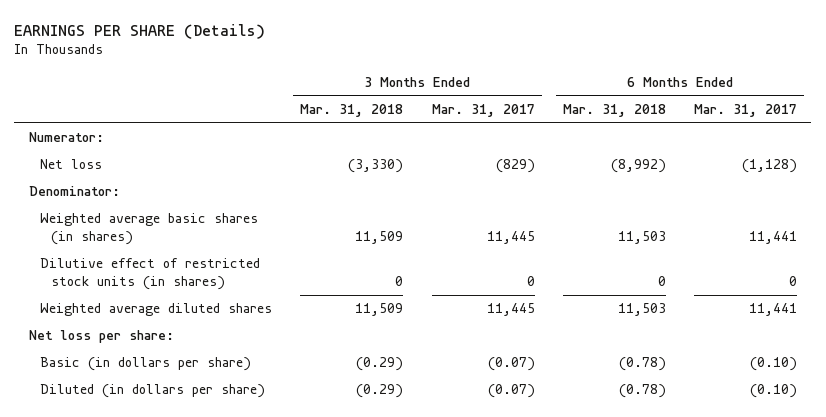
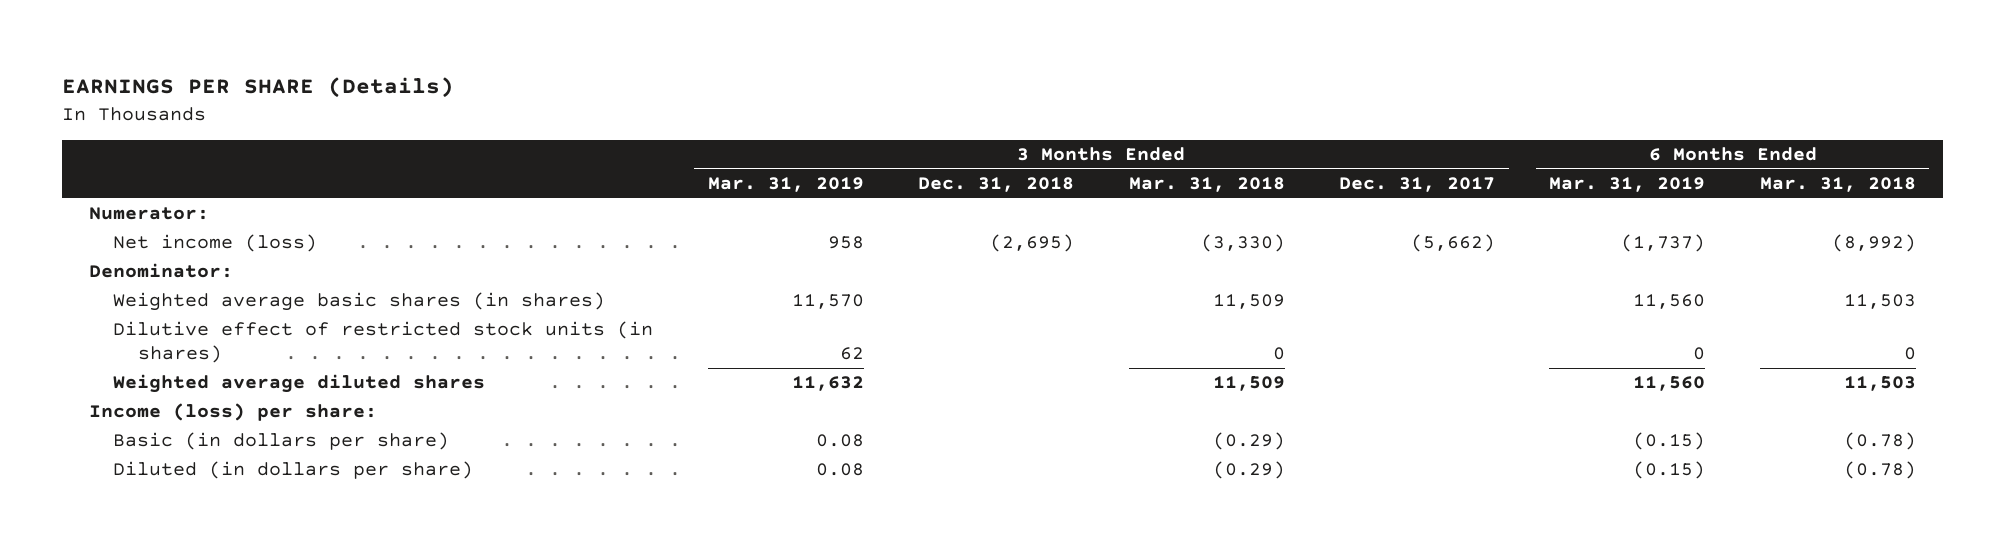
- | 3 Months Ended Mar. 31, 2018 | 3 Months Ended Mar. 31, 2017 | 6 Months Ended Mar. 31, 2018 | 6 Months Ended Mar. 31, 2017
+ | 3 Months Ended Mar. 31, 2019 | 3 Months Ended Dec. 31, 2018 | 3 Months Ended Mar. 31, 2018 | 3 Months Ended Dec. 31, 2017 | 6 Months Ended Mar. 31, 2019 | 6 Months Ended Mar. 31, 2018
- Net loss | (3,330) | (829) | (8,992) | (1,128)
+ Net income (loss) | 958 | (2,695) | (3,330) | (5,662) | (1,737) | (8,992)
- Net loss per share:
+ Income (loss) per share:

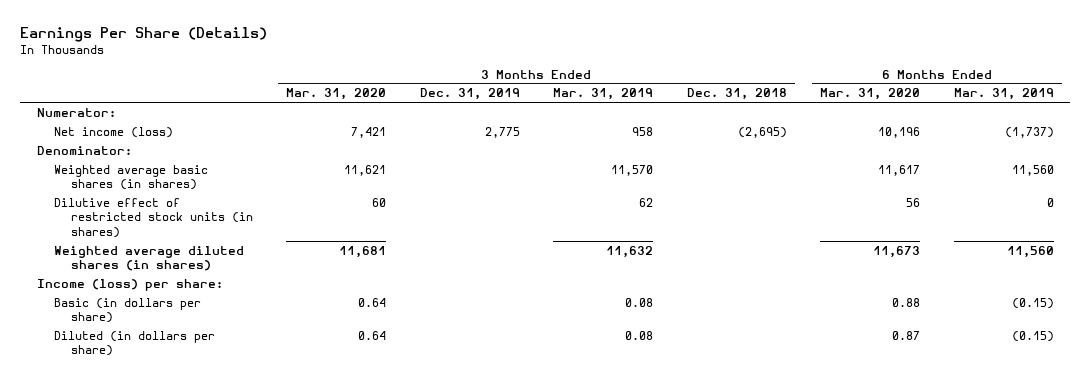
- EARNINGS PER SHARE (Details)
+ Earnings Per Share (Details)
- | 3 Months Ended Mar. 31, 2019 | 3 Months Ended Dec. 31, 2018 | 3 Months Ended Mar. 31, 2018 | 3 Months Ended Dec. 31, 2017 | 6 Months Ended Mar. 31, 2019 | 6 Months Ended Mar. 31, 2018
+ | 3 Months Ended Mar. 31, 2020 | 3 Months Ended Dec. 31, 2019 | 3 Months Ended Mar. 31, 2019 | 3 Months Ended Dec. 31, 2018 | 6 Months Ended Mar. 31, 2020 | 6 Months Ended Mar. 31, 2019
- Weighted average diluted shares | 11,632 | | 11,509 | | 11,560 | 11,503
+ Weighted average diluted shares (in shares) | 11,681 | | 11,632 | | 11,673 | 11,560

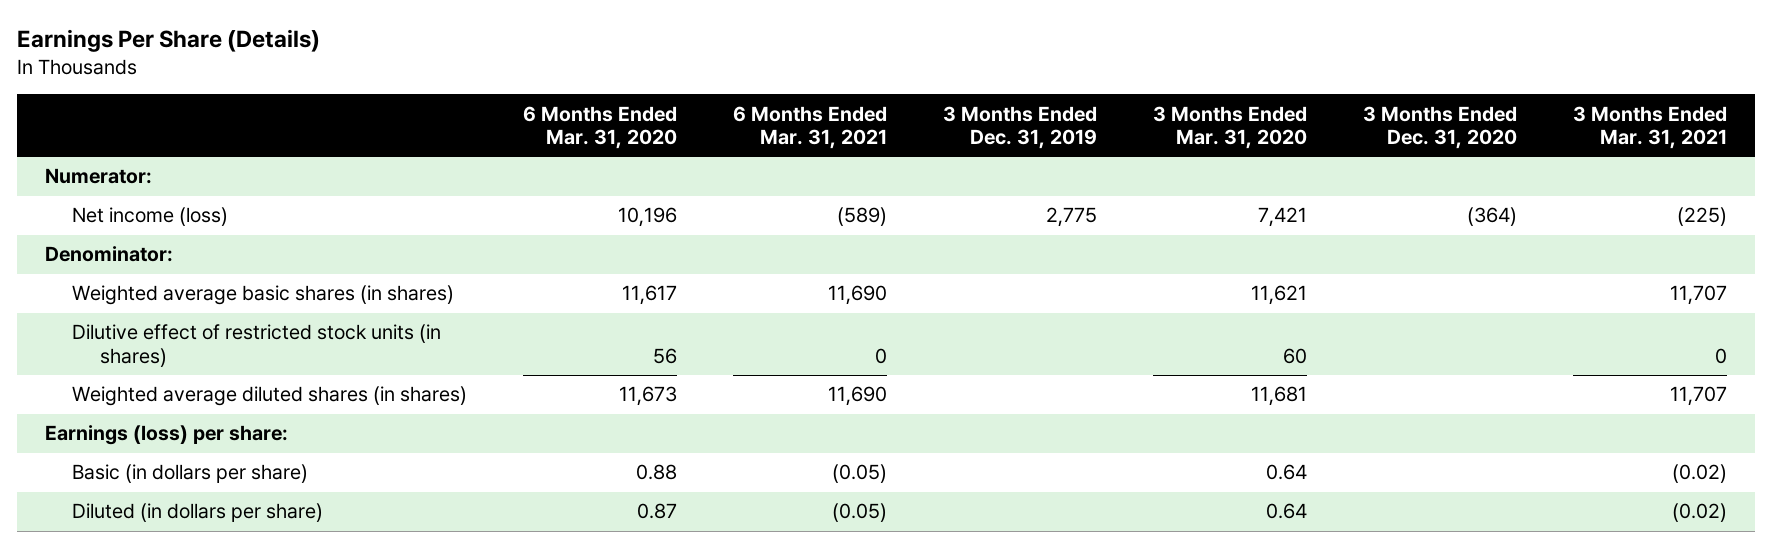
- | 3 Months Ended Mar. 31, 2020 | 3 Months Ended Dec. 31, 2019 | 3 Months Ended Mar. 31, 2019 | 3 Months Ended Dec. 31, 2018 | 6 Months Ended Mar. 31, 2020 | 6 Months Ended Mar. 31, 2019
+ | 6 Months Ended Mar. 31, 2020 | 6 Months Ended Mar. 31, 2021 | 3 Months Ended Dec. 31, 2019 | 3 Months Ended Mar. 31, 2020 | 3 Months Ended Dec. 31, 2020 | 3 Months Ended Mar. 31, 2021
- Income (loss) per share:
+ Earnings (loss) per share:

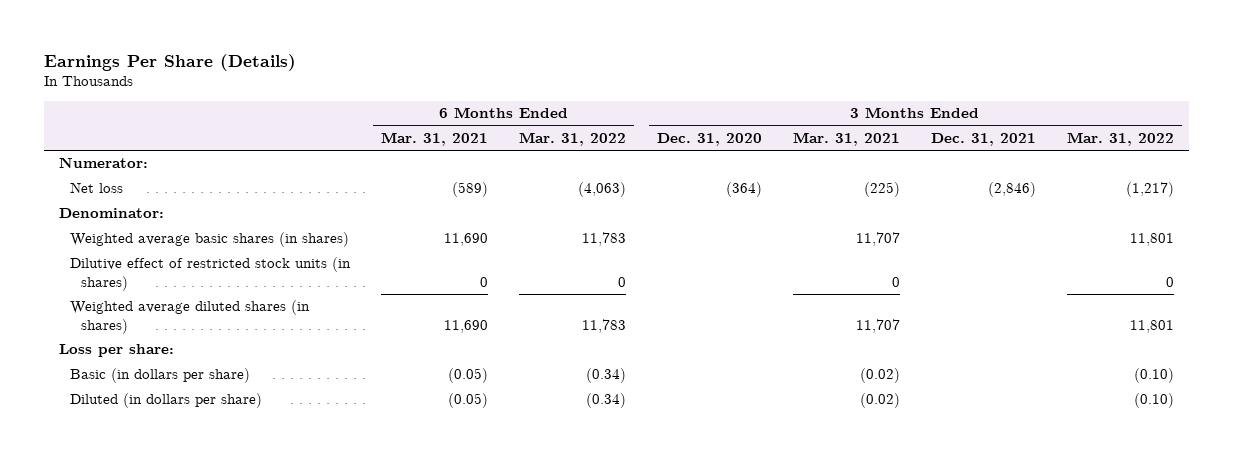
- | 6 Months Ended Mar. 31, 2020 | 6 Months Ended Mar. 31, 2021 | 3 Months Ended Dec. 31, 2019 | 3 Months Ended Mar. 31, 2020 | 3 Months Ended Dec. 31, 2020 | 3 Months Ended Mar. 31, 2021
+ | 6 Months Ended Mar. 31, 2021 | 6 Months Ended Mar. 31, 2022 | 3 Months Ended Dec. 31, 2020 | 3 Months Ended Mar. 31, 2021 | 3 Months Ended Dec. 31, 2021 | 3 Months Ended Mar. 31, 2022
- Net income (loss) | 10,196 | (589) | 2,775 | 7,421 | (364) | (225)
+ Net loss | (589) | (4,063) | (364) | (225) | (2,846) | (1,217)
- Earnings (loss) per share:
+ Loss per share:

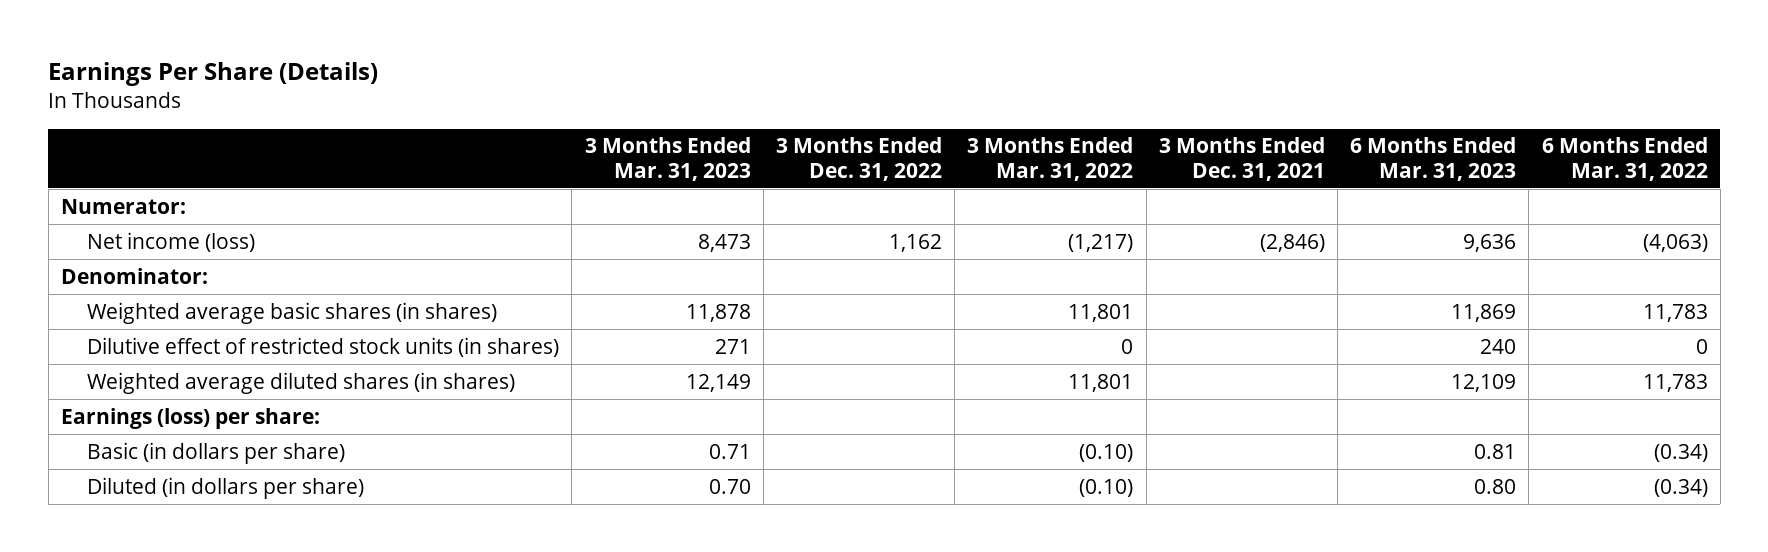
- | 6 Months Ended Mar. 31, 2021 | 6 Months Ended Mar. 31, 2022 | 3 Months Ended Dec. 31, 2020 | 3 Months Ended Mar. 31, 2021 | 3 Months Ended Dec. 31, 2021 | 3 Months Ended Mar. 31, 2022
+ | 3 Months Ended Mar. 31, 2023 | 3 Months Ended Dec. 31, 2022 | 3 Months Ended Mar. 31, 2022 | 3 Months Ended Dec. 31, 2021 | 6 Months Ended Mar. 31, 2023 | 6 Months Ended Mar. 31, 2022
- Net loss | (589) | (4,063) | (364) | (225) | (2,846) | (1,217)
+ Net income (loss) | 8,473 | 1,162 | (1,217) | (2,846) | 9,636 | (4,063)
- Loss per share:
+ Earnings (loss) per share:

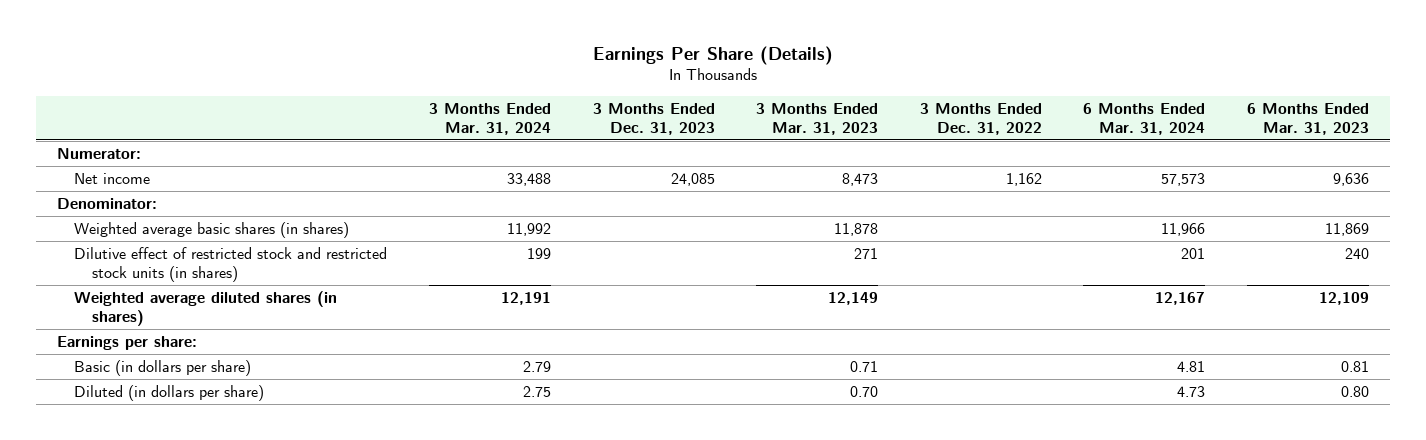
- | 3 Months Ended Mar. 31, 2023 | 3 Months Ended Dec. 31, 2022 | 3 Months Ended Mar. 31, 2022 | 3 Months Ended Dec. 31, 2021 | 6 Months Ended Mar. 31, 2023 | 6 Months Ended Mar. 31, 2022
+ | 3 Months Ended Mar. 31, 2024 | 3 Months Ended Dec. 31, 2023 | 3 Months Ended Mar. 31, 2023 | 3 Months Ended Dec. 31, 2022 | 6 Months Ended Mar. 31, 2024 | 6 Months Ended Mar. 31, 2023
- Net income (loss) | 8,473 | 1,162 | (1,217) | (2,846) | 9,636 | (4,063)
+ Net income | 33,488 | 24,085 | 8,473 | 1,162 | 57,573 | 9,636
- Dilutive effect of restricted stock units (in shares) | 271 | | 0 | | 240 | 0
+ Dilutive effect of restricted stock and restricted stock units (in shares) | 199 | | 271 | | 201 | 240
- Earnings (loss) per share:
+ Earnings per share:

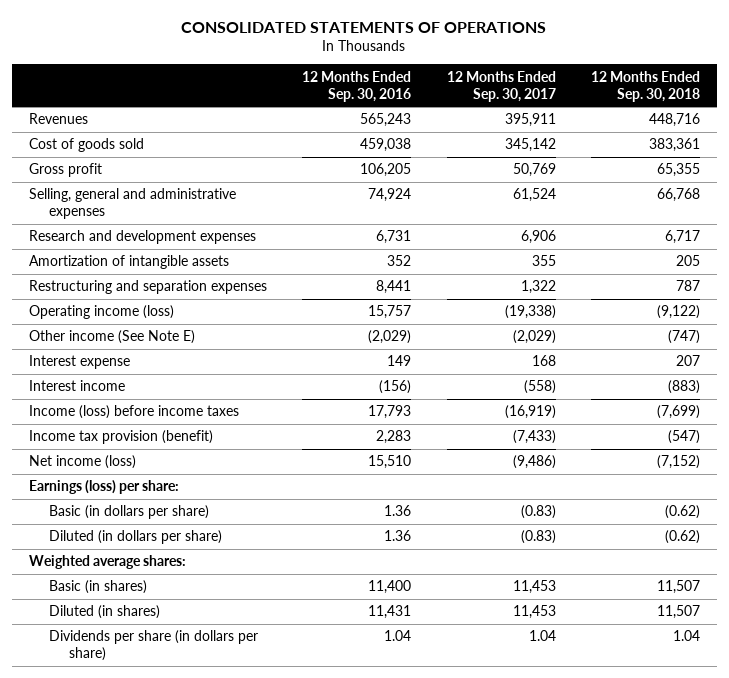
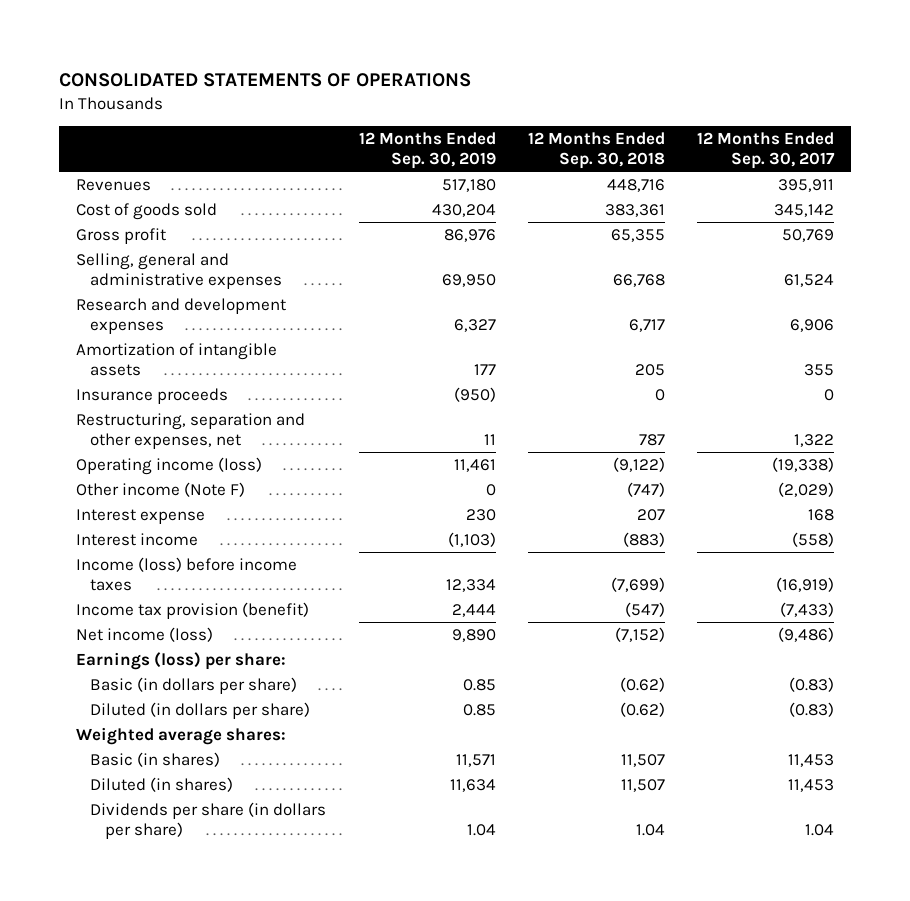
- | 12 Months Ended Sep. 30, 2016 | 12 Months Ended Sep. 30, 2017 | 12 Months Ended Sep. 30, 2018
+ | 12 Months Ended Sep. 30, 2019 | 12 Months Ended Sep. 30, 2018 | 12 Months Ended Sep. 30, 2017
- Restructuring and separation expenses | 8,441 | 1,322 | 787
+ Insurance proceeds | (950) | 0 | 0
+ Restructuring, separation and other expenses, net | 11 | 787 | 1,322
- Other income (See Note E) | (2,029) | (2,029) | (747)
+ Other income (Note F) | 0 | (747) | (2,029)

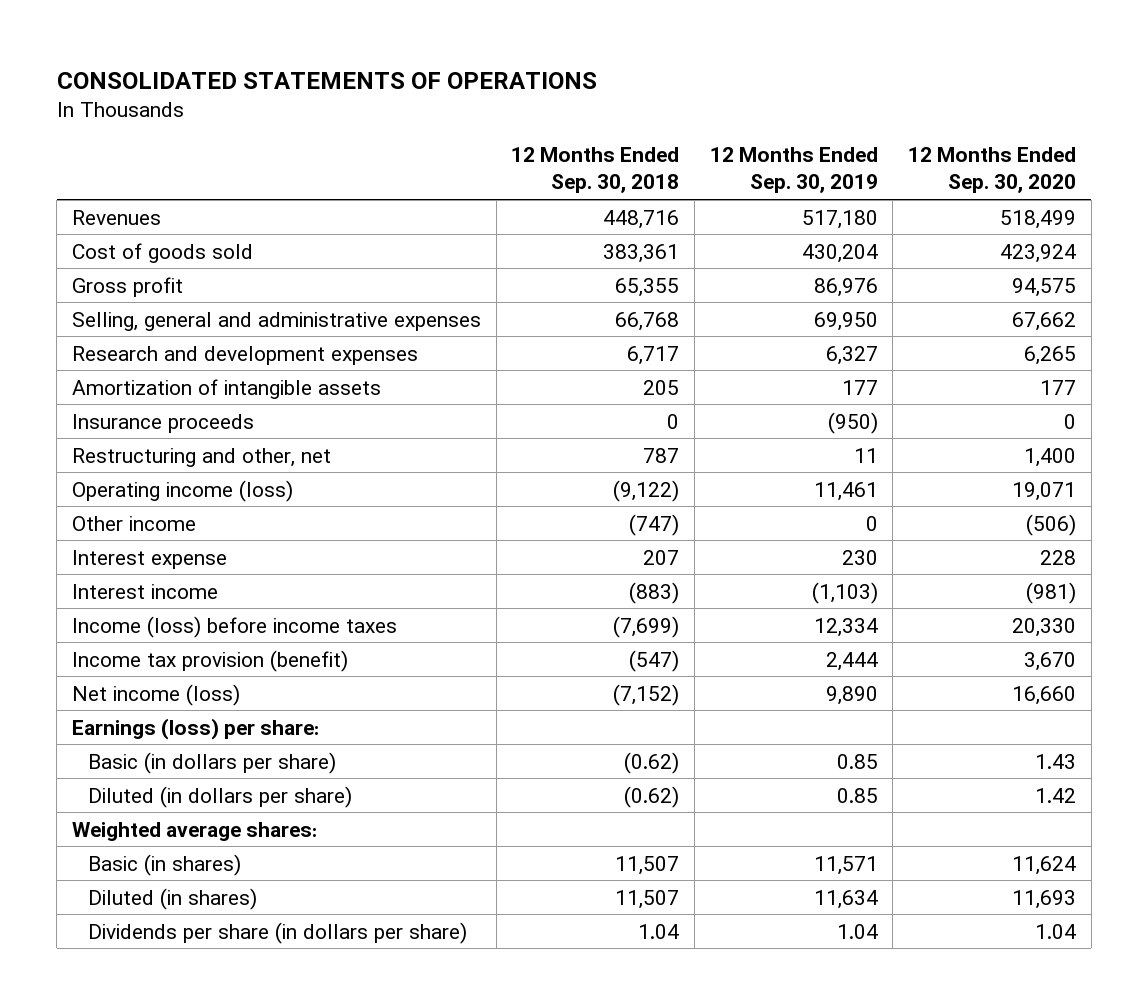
- | 12 Months Ended Sep. 30, 2019 | 12 Months Ended Sep. 30, 2018 | 12 Months Ended Sep. 30, 2017
+ | 12 Months Ended Sep. 30, 2018 | 12 Months Ended Sep. 30, 2019 | 12 Months Ended Sep. 30, 2020
- Restructuring, separation and other expenses, net | 11 | 787 | 1,322
+ Restructuring and other, net | 787 | 11 | 1,400
- Other income (Note F) | 0 | (747) | (2,029)
+ Other income | (747) | 0 | (506)

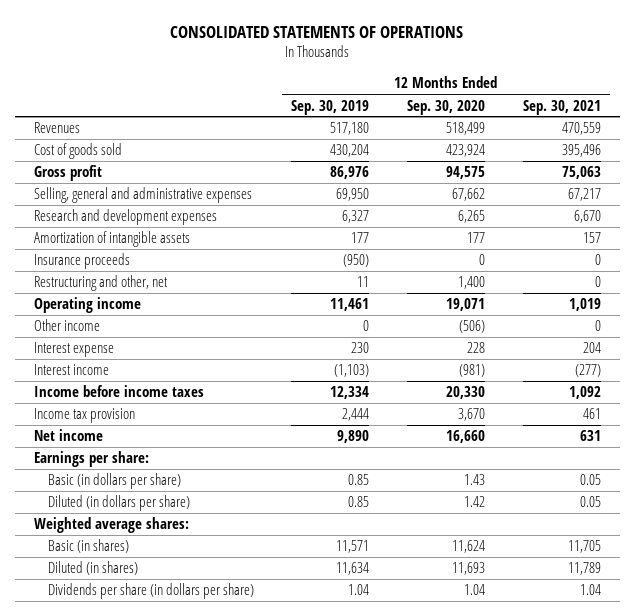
- | 12 Months Ended Sep. 30, 2018 | 12 Months Ended Sep. 30, 2019 | 12 Months Ended Sep. 30, 2020
+ | 12 Months Ended Sep. 30, 2019 | 12 Months Ended Sep. 30, 2020 | 12 Months Ended Sep. 30, 2021
- Operating income (loss) | (9,122) | 11,461 | 19,071
+ Operating income | 11,461 | 19,071 | 1,019
- Income (loss) before income taxes | (7,699) | 12,334 | 20,330
- Income tax provision (benefit) | (547) | 2,444 | 3,670
- Net income (loss) | (7,152) | 9,890 | 16,660
- Earnings (loss) per share:
+ Income before income taxes | 12,334 | 20,330 | 1,092
+ Income tax provision | 2,444 | 3,670 | 461
+ Net income | 9,890 | 16,660 | 631
+ Earnings per share:

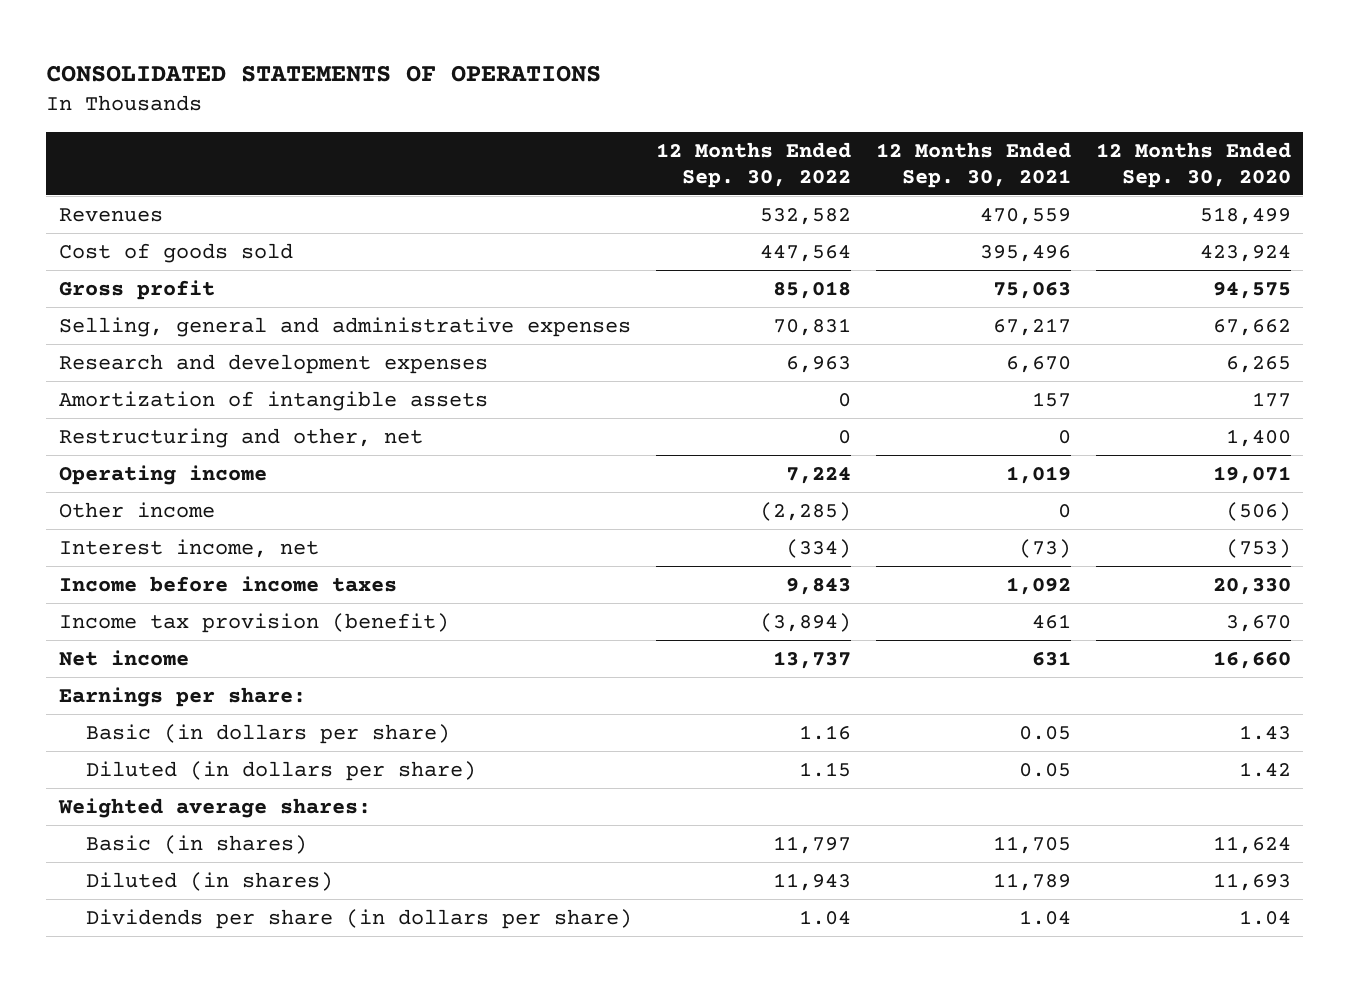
- | 12 Months Ended Sep. 30, 2019 | 12 Months Ended Sep. 30, 2020 | 12 Months Ended Sep. 30, 2021
+ | 12 Months Ended Sep. 30, 2022 | 12 Months Ended Sep. 30, 2021 | 12 Months Ended Sep. 30, 2020
- Insurance proceeds | (950) | 0 | 0
- Interest expense | 230 | 228 | 204
- Interest income | (1,103) | (981) | (277)
+ Interest income, net | (334) | (73) | (753)
- Income tax provision | 2,444 | 3,670 | 461
+ Income tax provision (benefit) | (3,894) | 461 | 3,670

